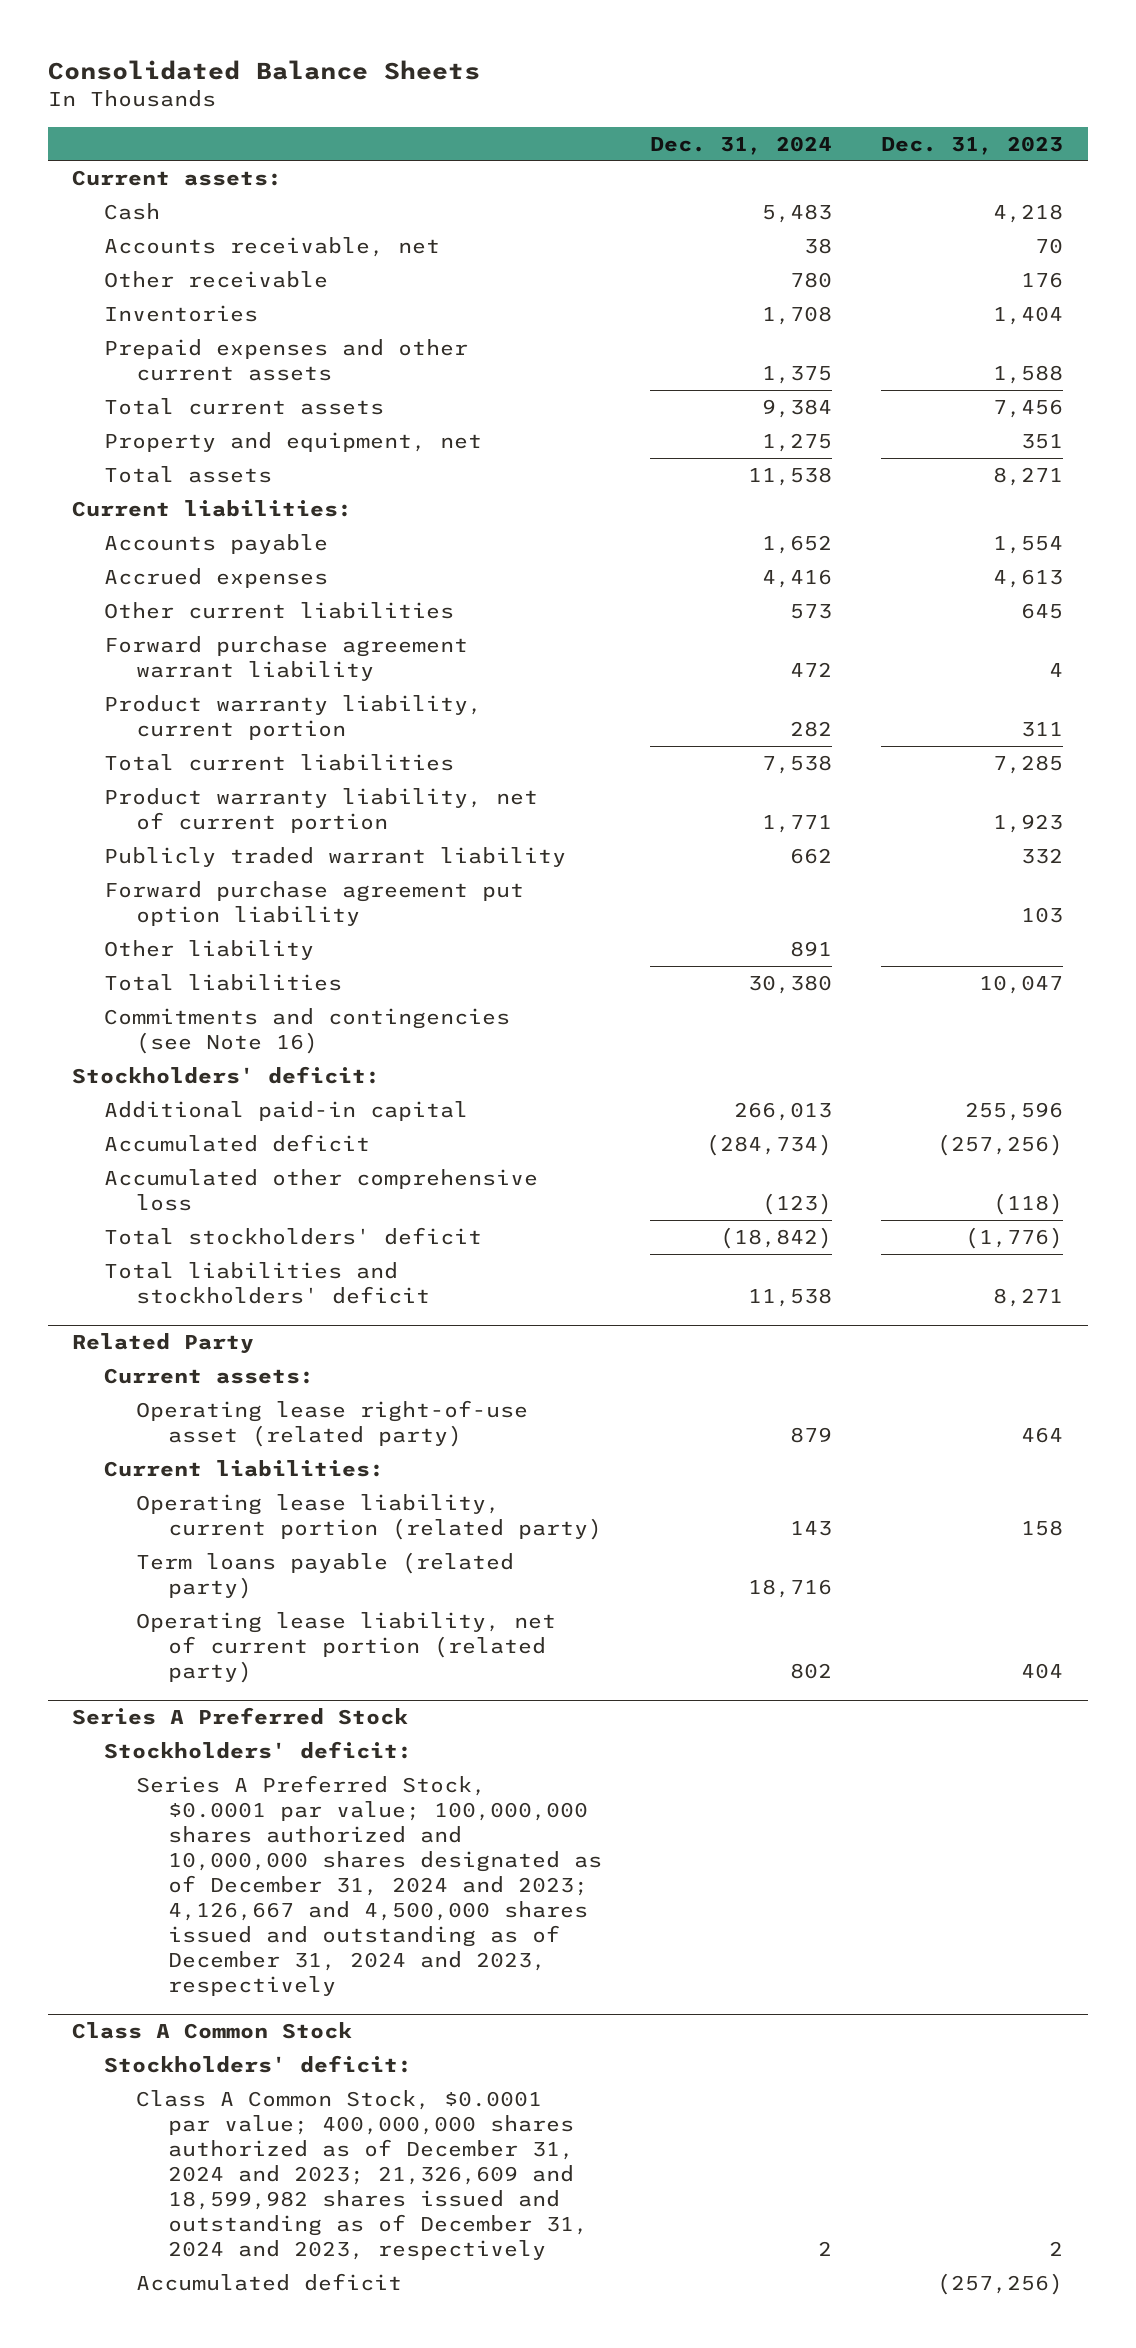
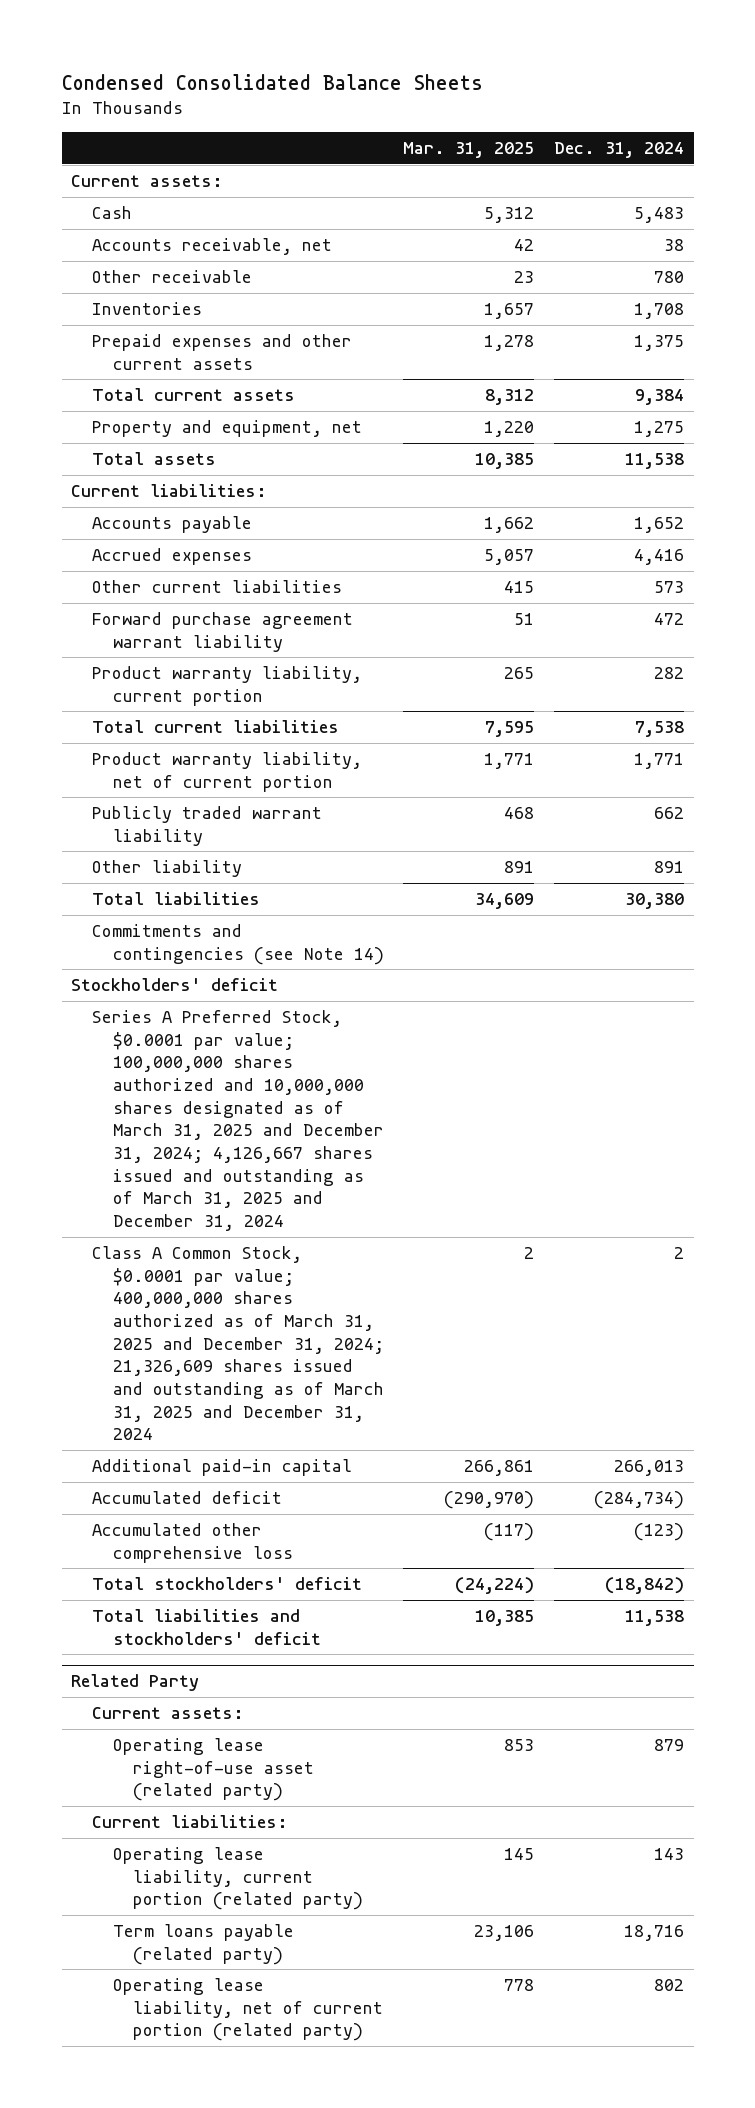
- Consolidated Balance Sheets
+ Condensed Consolidated Balance Sheets
- | Dec. 31, 2024 | Dec. 31, 2023
+ | Mar. 31, 2025 | Dec. 31, 2024
- Forward purchase agreement put option liability | | 103
- Commitments and contingencies (see Note 16)
- Stockholders' deficit:
+ Commitments and contingencies (see Note 14)
+ Stockholders' deficit
+ Series A Preferred Stock, $0.0001 par value; 100,000,000 shares authorized and 10,000,000 shares designated as of March 31, 2025 and December 31, 2024; 4,126,667 shares issued and outstanding as of March 31, 2025 and December 31, 2024
+ Class A Common Stock, $0.0001 par value; 400,000,000 shares authorized as of March 31, 2025 and December 31, 2024; 21,326,609 shares issued and outstanding as of March 31, 2025 and December 31, 2024 | 2 | 2
- Series A Preferred Stock
- Stockholders' deficit:
- Series A Preferred Stock, $0.0001 par value; 100,000,000 shares authorized and 10,000,000 shares designated as of December 31, 2024 and 2023; 4,126,667 and 4,500,000 shares issued and outstanding as of December 31, 2024 and 2023, respectively
- Class A Common Stock
- Stockholders' deficit:
- Class A Common Stock, $0.0001 par value; 400,000,000 shares authorized as of December 31, 2024 and 2023; 21,326,609 and 18,599,982 shares issued and outstanding as of December 31, 2024 and 2023, respectively | 2 | 2
- Accumulated deficit | | (257,256)

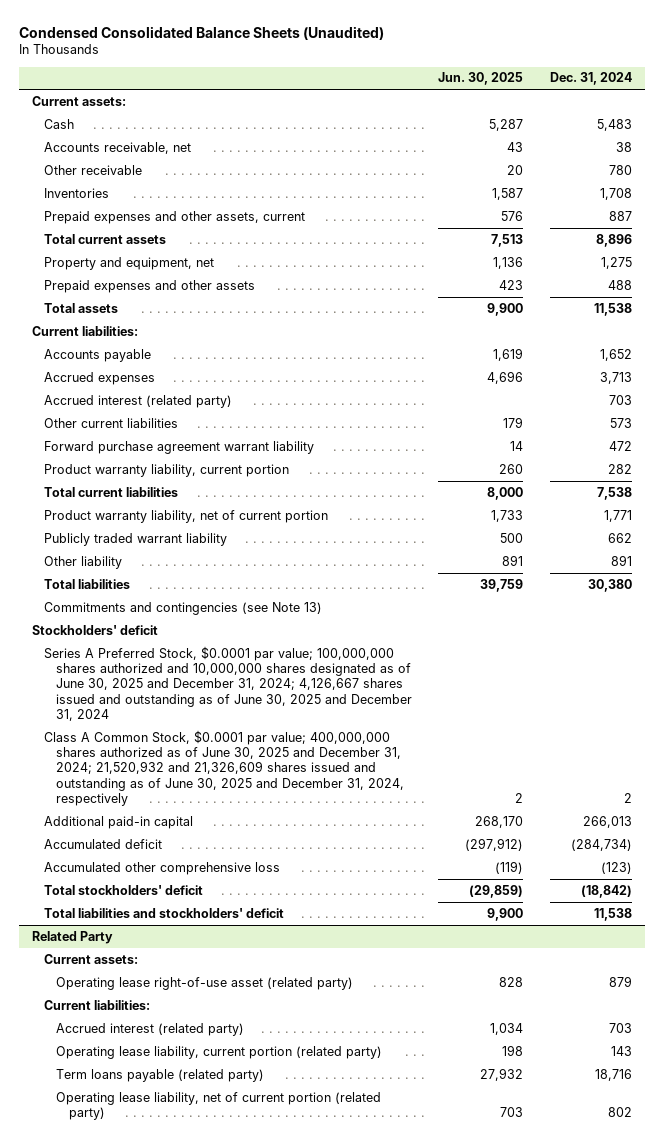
- Condensed Consolidated Balance Sheets
+ Condensed Consolidated Balance Sheets (Unaudited)
- | Mar. 31, 2025 | Dec. 31, 2024
+ | Jun. 30, 2025 | Dec. 31, 2024
- Prepaid expenses and other current assets | 1,278 | 1,375
- Total current assets | 8,312 | 9,384
+ Prepaid expenses and other assets, current | 576 | 887
+ Total current assets | 7,513 | 8,896
+ Prepaid expenses and other assets | 423 | 488
- Accrued expenses | 5,057 | 4,416
+ Accrued expenses | 4,696 | 3,713
+ Accrued interest (related party) | | 703
- Commitments and contingencies (see Note 14)
+ Commitments and contingencies (see Note 13)
- Series A Preferred Stock, $0.0001 par value; 100,000,000 shares authorized and 10,000,000 shares designated as of March 31, 2025 and December 31, 2024; 4,126,667 shares issued and outstanding as of March 31, 2025 and December 31, 2024
- Class A Common Stock, $0.0001 par value; 400,000,000 shares authorized as of March 31, 2025 and December 31, 2024; 21,326,609 shares issued and outstanding as of March 31, 2025 and December 31, 2024 | 2 | 2
+ Series A Preferred Stock, $0.0001 par value; 100,000,000 shares authorized and 10,000,000 shares designated as of June 30, 2025 and December 31, 2024; 4,126,667 shares issued and outstanding as of June 30, 2025 and December 31, 2024
+ Class A Common Stock, $0.0001 par value; 400,000,000 shares authorized as of June 30, 2025 and December 31, 2024; 21,520,932 and 21,326,609 shares issued and outstanding as of June 30, 2025 and December 31, 2024, respectively | 2 | 2
@ Related Party
+ Accrued interest (related party) | 1,034 | 703

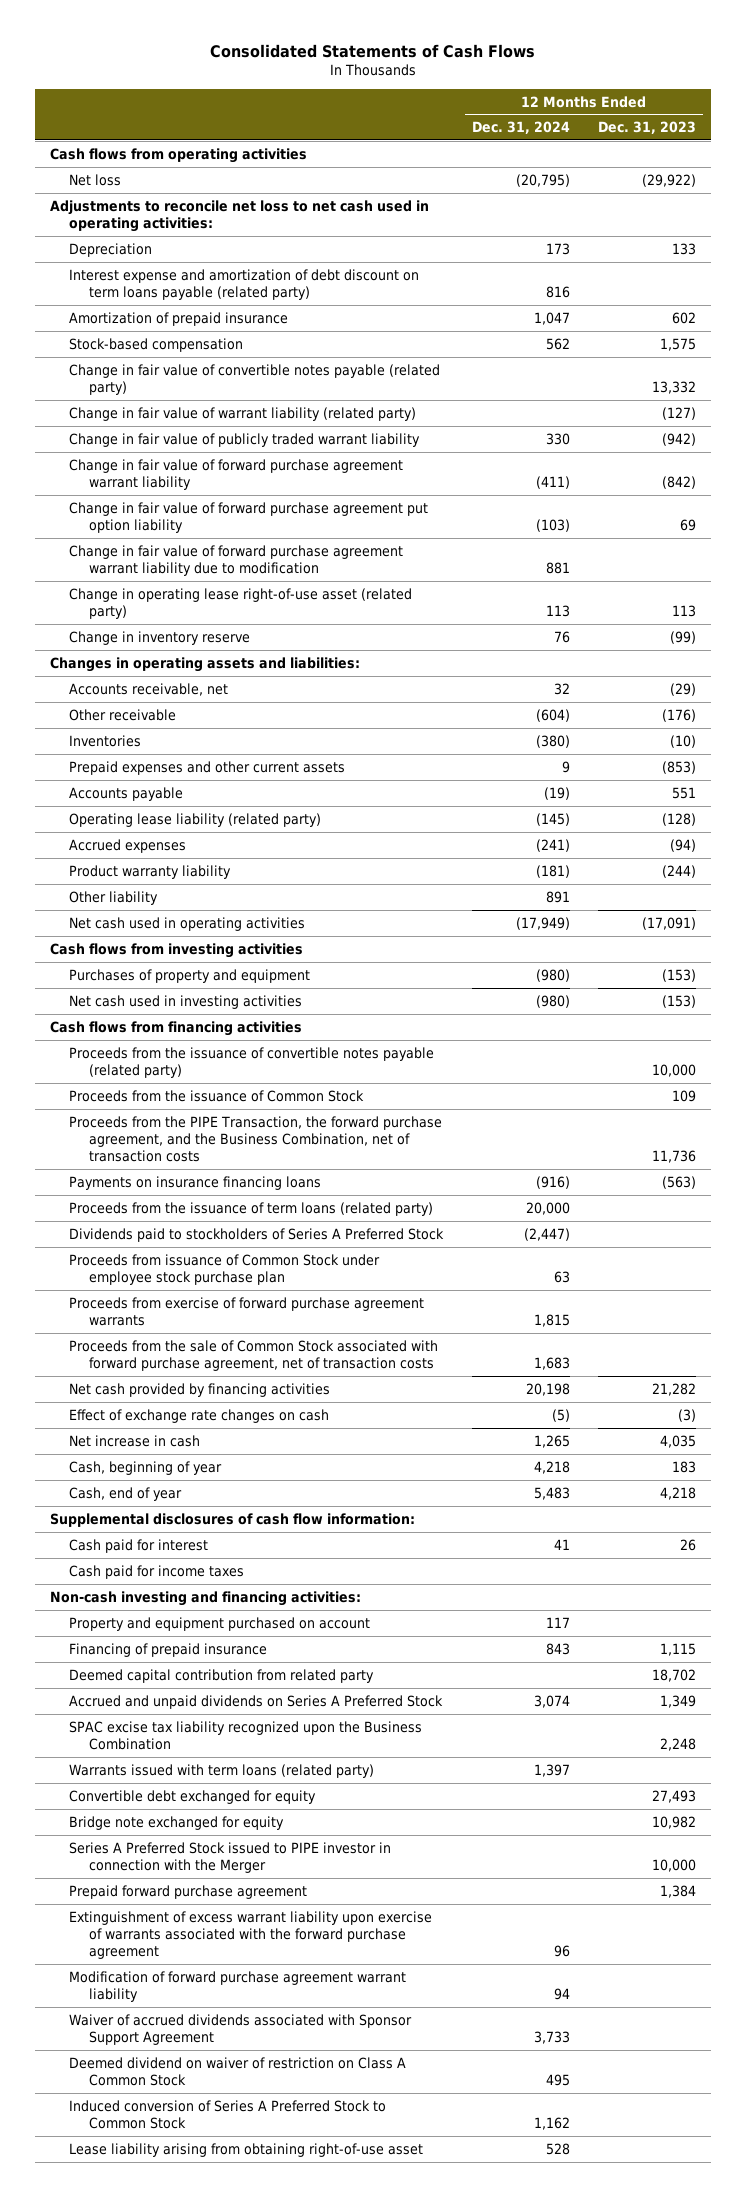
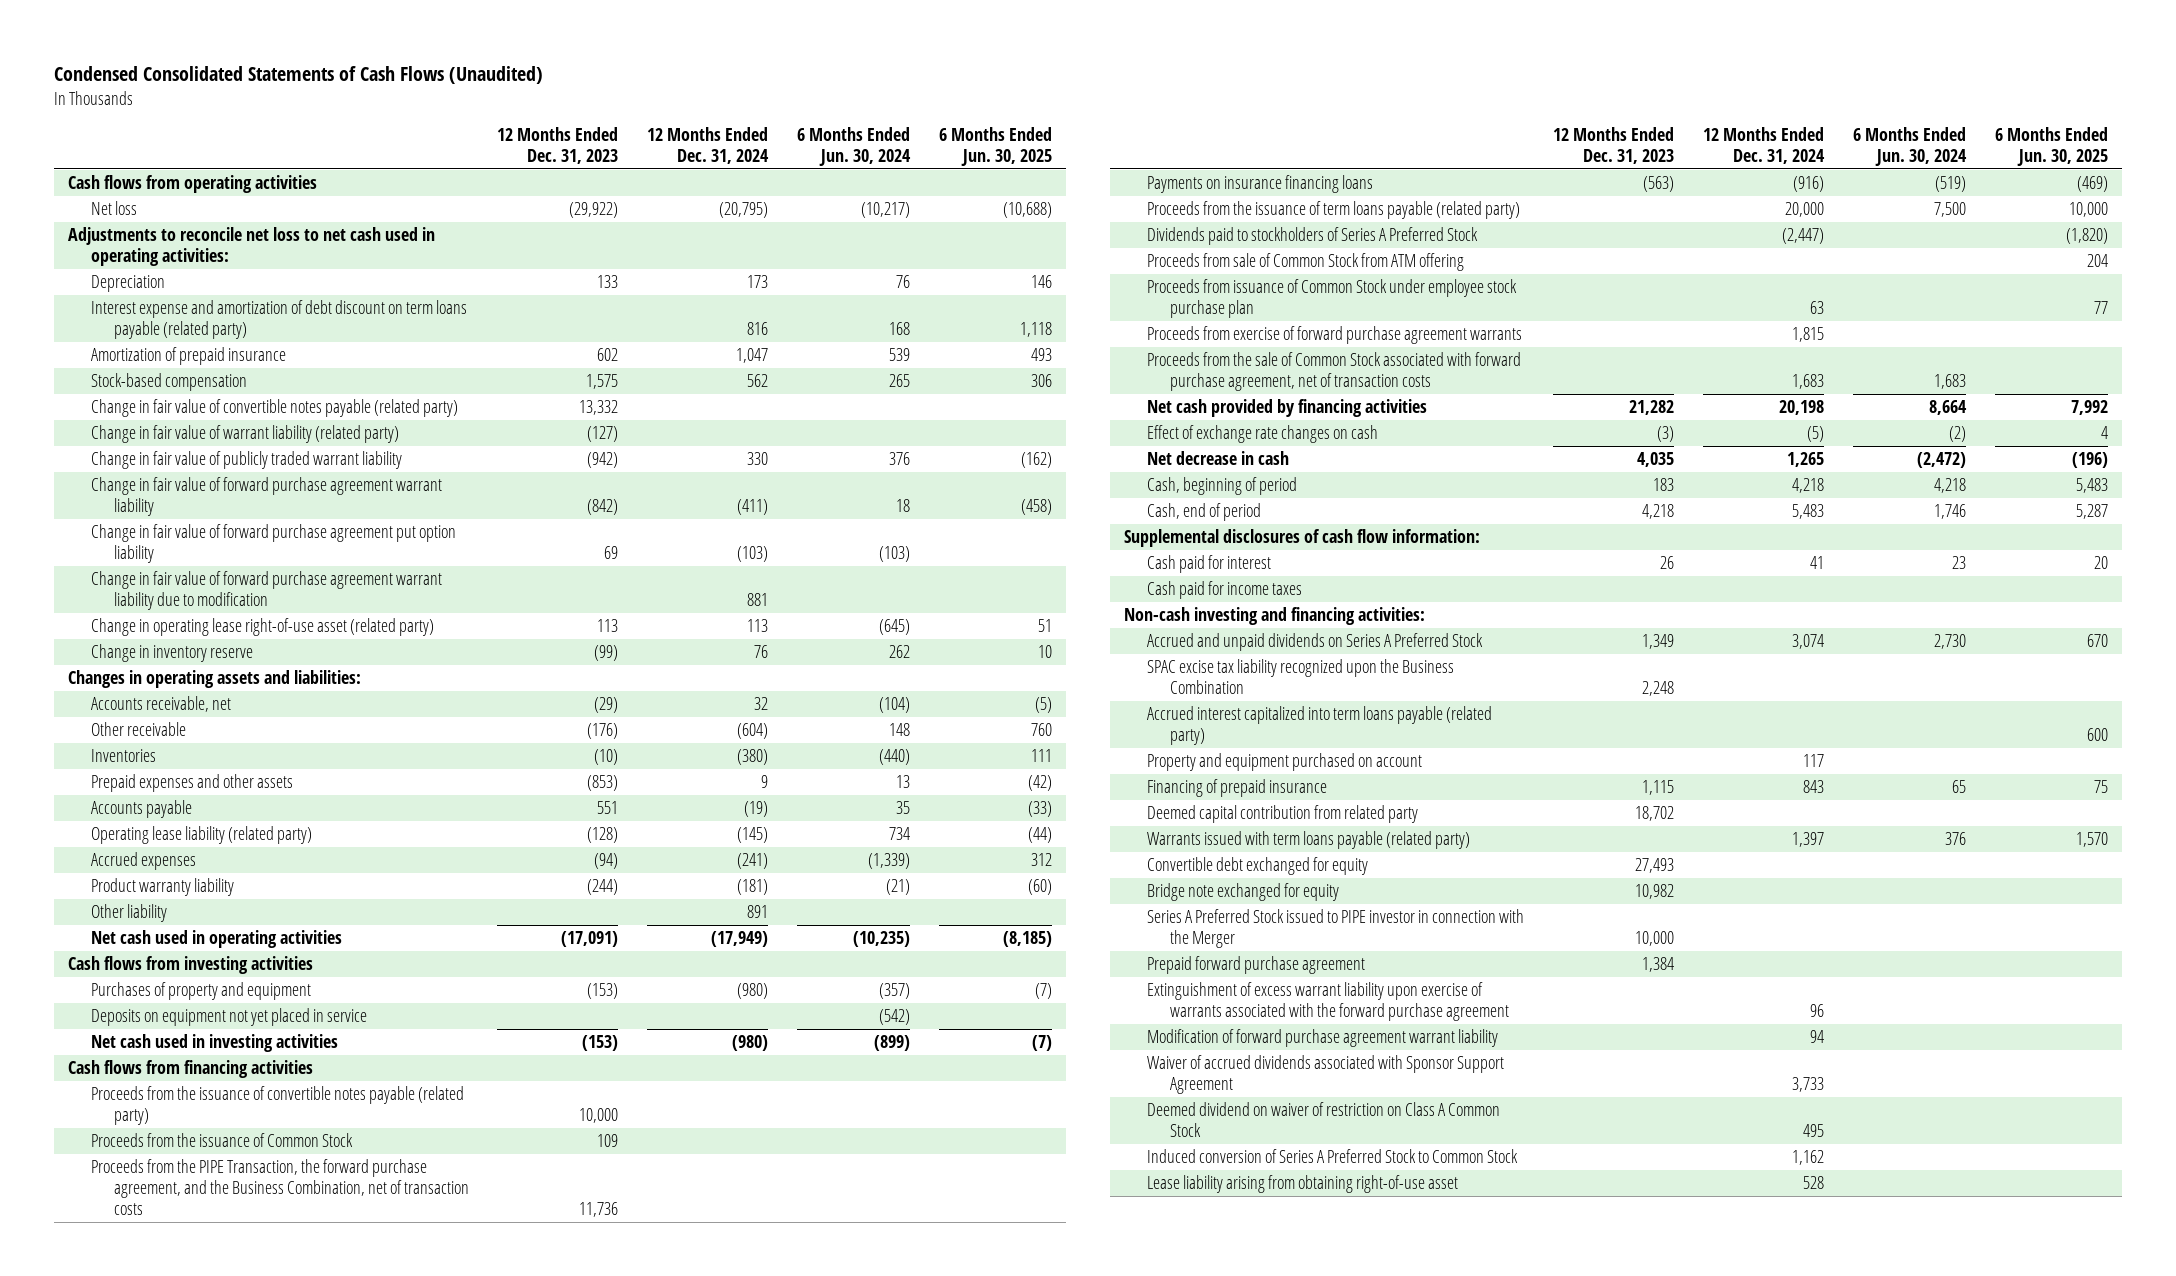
- Consolidated Statements of Cash Flows
+ Condensed Consolidated Statements of Cash Flows (Unaudited)
- | 12 Months Ended Dec. 31, 2024 | 12 Months Ended Dec. 31, 2023
+ | 12 Months Ended Dec. 31, 2023 | 12 Months Ended Dec. 31, 2024 | 6 Months Ended Jun. 30, 2024 | 6 Months Ended Jun. 30, 2025
- Prepaid expenses and other current assets | 9 | (853)
+ Prepaid expenses and other assets | (853) | 9 | 13 | (42)
+ Deposits on equipment not yet placed in service | | | (542) |
- Proceeds from the issuance of term loans (related party) | 20,000 |
+ Proceeds from the issuance of term loans payable (related party) | | 20,000 | 7,500 | 10,000
+ Proceeds from sale of Common Stock from ATM offering | | | | 204
- Net increase in cash | 1,265 | 4,035
- Cash, beginning of year | 4,218 | 183
- Cash, end of year | 5,483 | 4,218
+ Net decrease in cash | 4,035 | 1,265 | (2,472) | (196)
+ Cash, beginning of period | 183 | 4,218 | 4,218 | 5,483
+ Cash, end of period | 4,218 | 5,483 | 1,746 | 5,287
moved up: Accrued and unpaid dividends on Series A Preferred Stock | 1,349 | 3,074 | 2,730 | 670
moved up: SPAC excise tax liability recognized upon the Business Combination | 2,248 | | |
+ Accrued interest capitalized into term loans payable (related party) | | | | 600
- Warrants issued with term loans (related party) | 1,397 |
+ Warrants issued with term loans payable (related party) | | 1,397 | 376 | 1,570

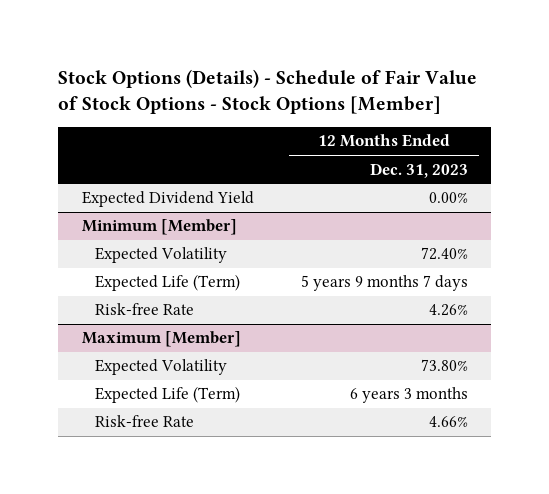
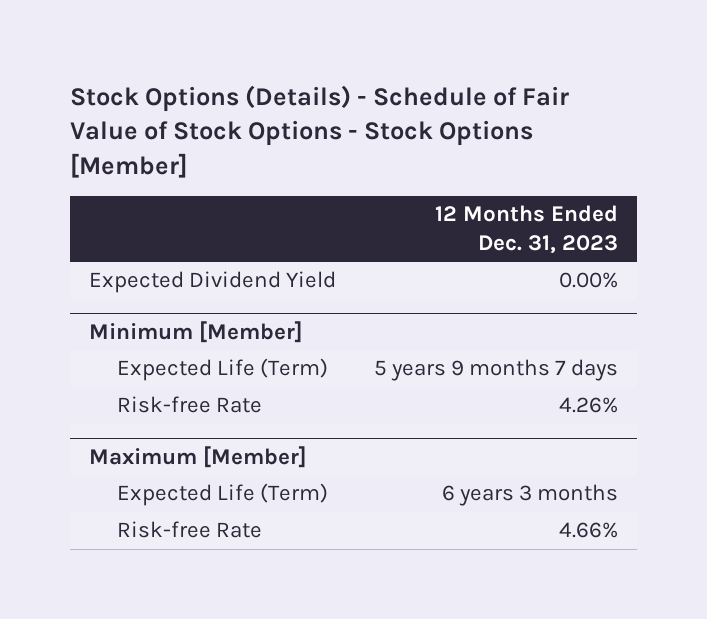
@ Minimum [Member]
- Expected Volatility | 72.40%
@ Maximum [Member]
- Expected Volatility | 73.80%

